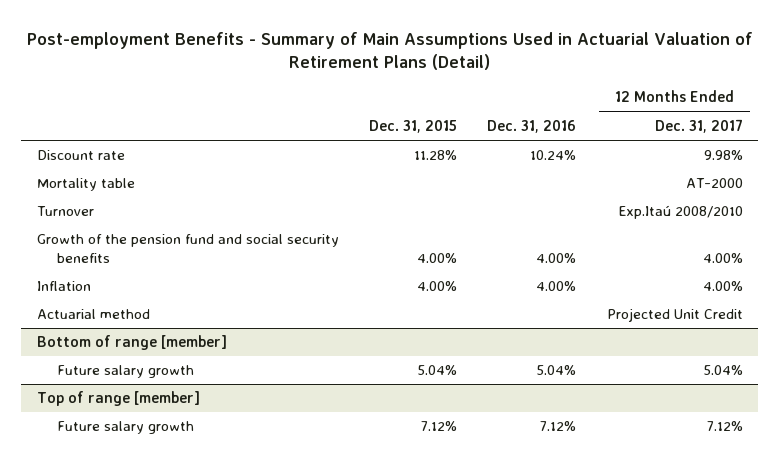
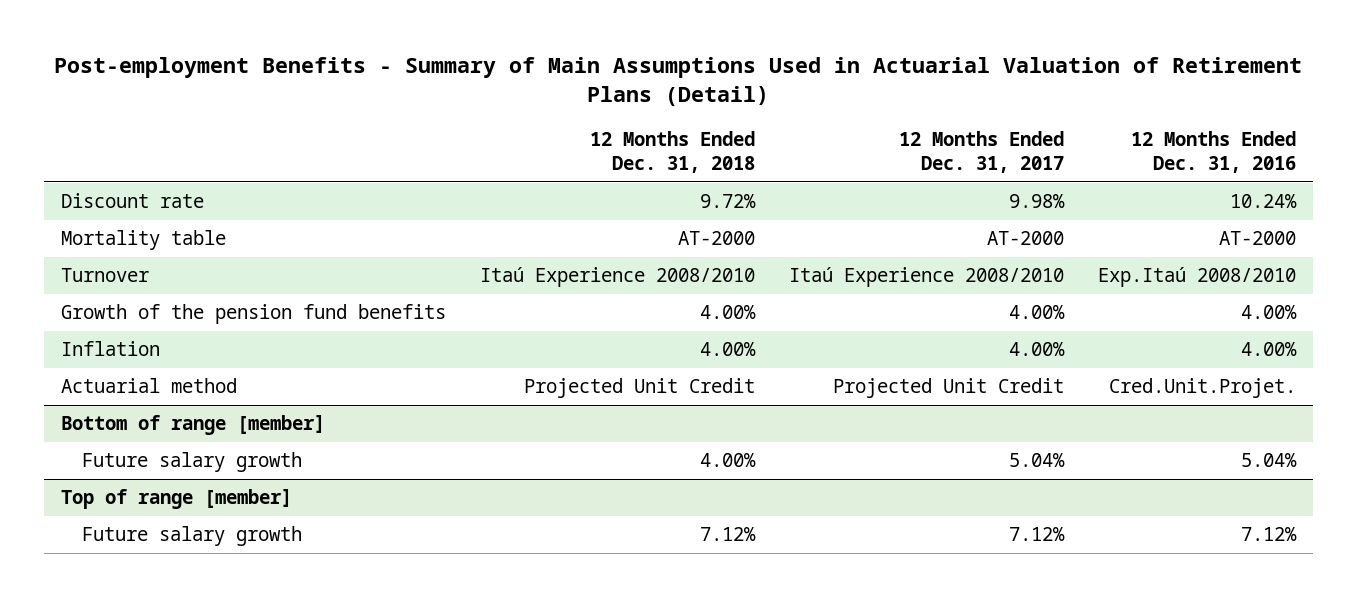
- | Dec. 31, 2015 | Dec. 31, 2016 | 12 Months Ended Dec. 31, 2017
+ | 12 Months Ended Dec. 31, 2018 | 12 Months Ended Dec. 31, 2017 | 12 Months Ended Dec. 31, 2016
- Turnover | | | Exp.Itaú 2008/2010
- Growth of the pension fund and social security benefits | 4.00% | 4.00% | 4.00%
+ Turnover | Itaú Experience 2008/2010 | Itaú Experience 2008/2010 | Exp.Itaú 2008/2010
+ Growth of the pension fund benefits | 4.00% | 4.00% | 4.00%

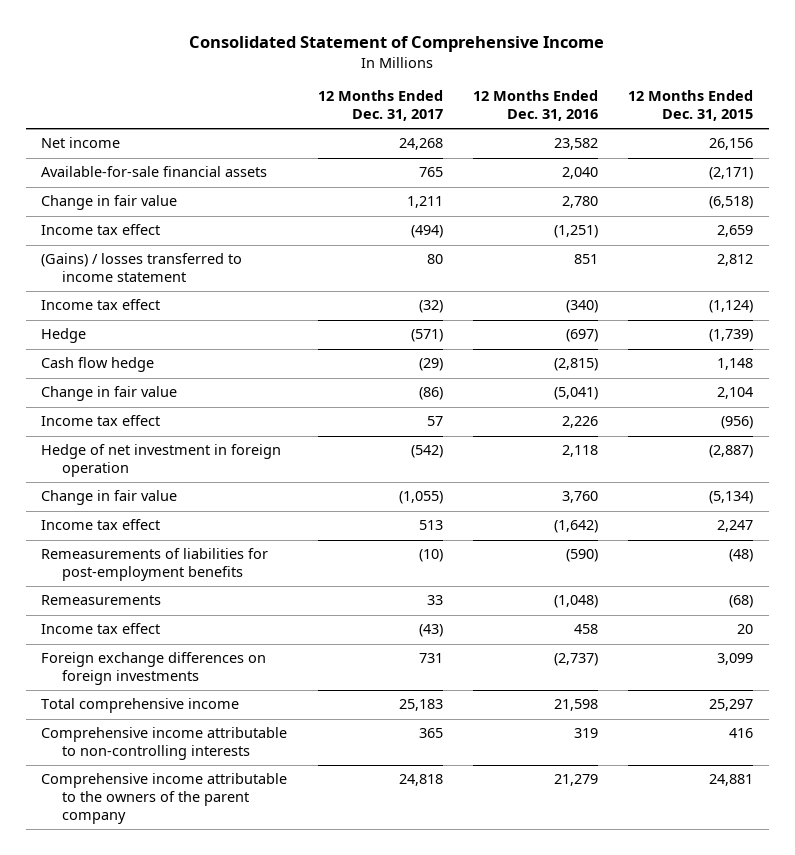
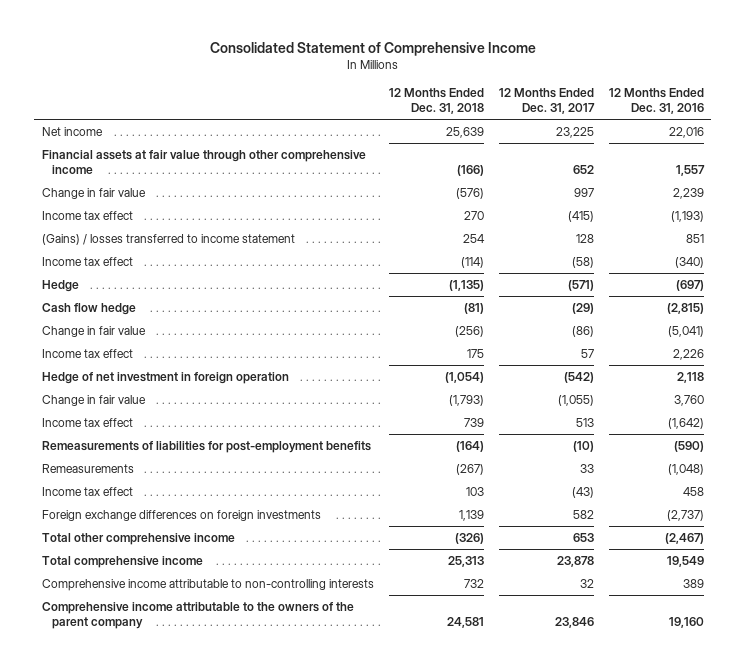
- | 12 Months Ended Dec. 31, 2017 | 12 Months Ended Dec. 31, 2016 | 12 Months Ended Dec. 31, 2015
+ | 12 Months Ended Dec. 31, 2018 | 12 Months Ended Dec. 31, 2017 | 12 Months Ended Dec. 31, 2016
- Net income | 24,268 | 23,582 | 26,156
- Available-for-sale financial assets | 765 | 2,040 | (2,171)
- Change in fair value | 1,211 | 2,780 | (6,518)
- Income tax effect | (494) | (1,251) | 2,659
- (Gains) / losses transferred to income statement | 80 | 851 | 2,812
- Income tax effect | (32) | (340) | (1,124)
+ Net income | 25,639 | 23,225 | 22,016
+ Financial assets at fair value through other comprehensive income | (166) | 652 | 1,557
+ Change in fair value | (576) | 997 | 2,239
+ Income tax effect | 270 | (415) | (1,193)
+ (Gains) / losses transferred to income statement | 254 | 128 | 851
+ Income tax effect | (114) | (58) | (340)
- Foreign exchange differences on foreign investments | 731 | (2,737) | 3,099
- Total comprehensive income | 25,183 | 21,598 | 25,297
- Comprehensive income attributable to non-controlling interests | 365 | 319 | 416
- Comprehensive income attributable to the owners of the parent company | 24,818 | 21,279 | 24,881
+ Foreign exchange differences on foreign investments | 1,139 | 582 | (2,737)
+ Total other comprehensive income | (326) | 653 | (2,467)
+ Total comprehensive income | 25,313 | 23,878 | 19,549
+ Comprehensive income attributable to non-controlling interests | 732 | 32 | 389
+ Comprehensive income attributable to the owners of the parent company | 24,581 | 23,846 | 19,160

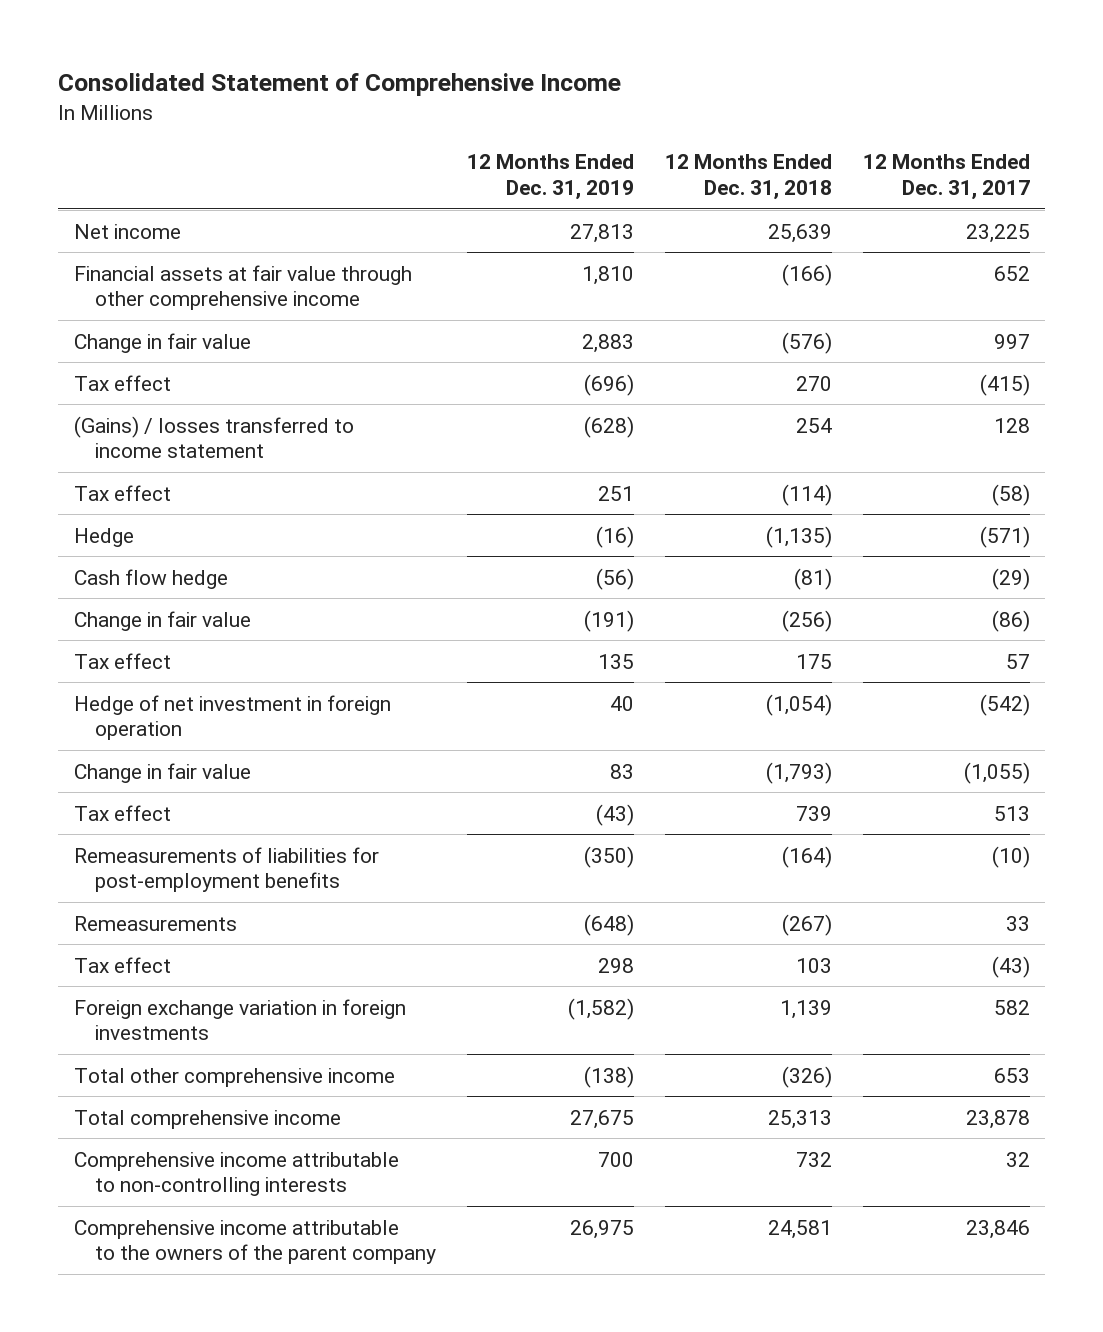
- | 12 Months Ended Dec. 31, 2018 | 12 Months Ended Dec. 31, 2017 | 12 Months Ended Dec. 31, 2016
+ | 12 Months Ended Dec. 31, 2019 | 12 Months Ended Dec. 31, 2018 | 12 Months Ended Dec. 31, 2017
- Income tax effect | 270 | (415) | (1,193)
+ Tax effect | (696) | 270 | (415)
- Income tax effect | (114) | (58) | (340)
+ Tax effect | 251 | (114) | (58)
- Income tax effect | 175 | 57 | 2,226
+ Tax effect | 135 | 175 | 57
- Income tax effect | 739 | 513 | (1,642)
+ Tax effect | (43) | 739 | 513
- Income tax effect | 103 | (43) | 458
- Foreign exchange differences on foreign investments | 1,139 | 582 | (2,737)
+ Tax effect | 298 | 103 | (43)
+ Foreign exchange variation in foreign investments | (1,582) | 1,139 | 582

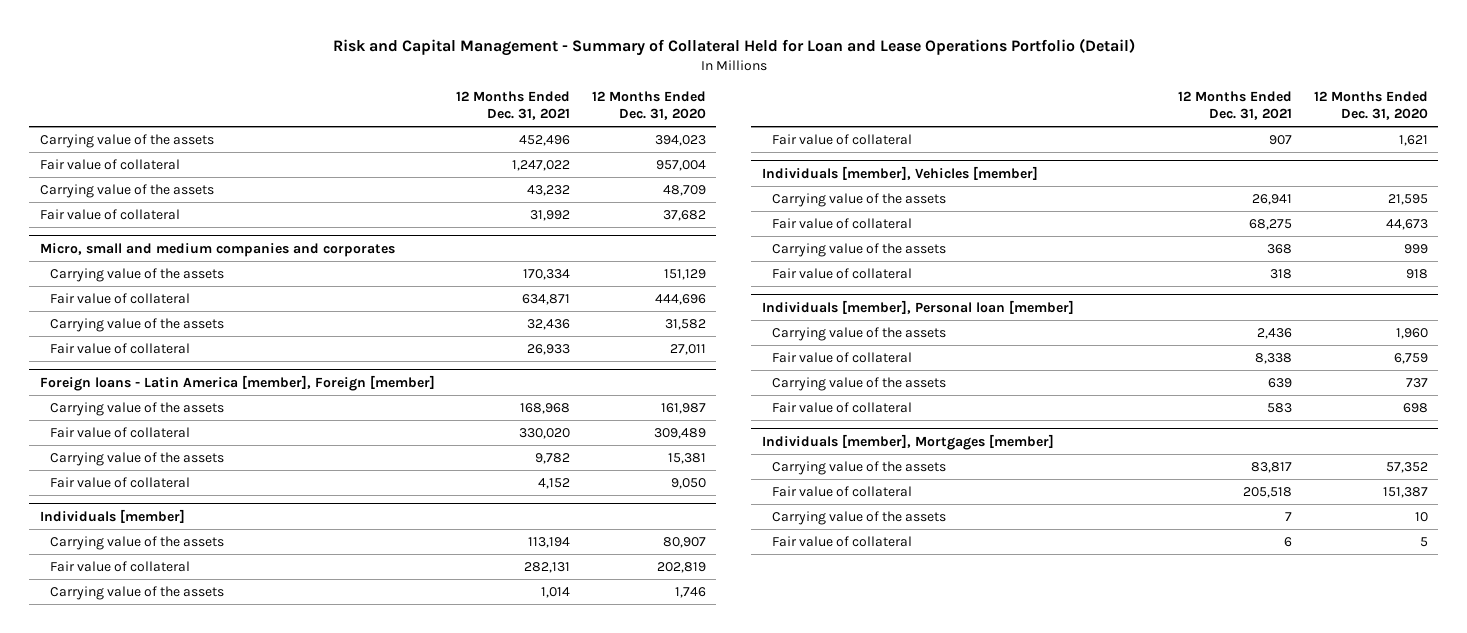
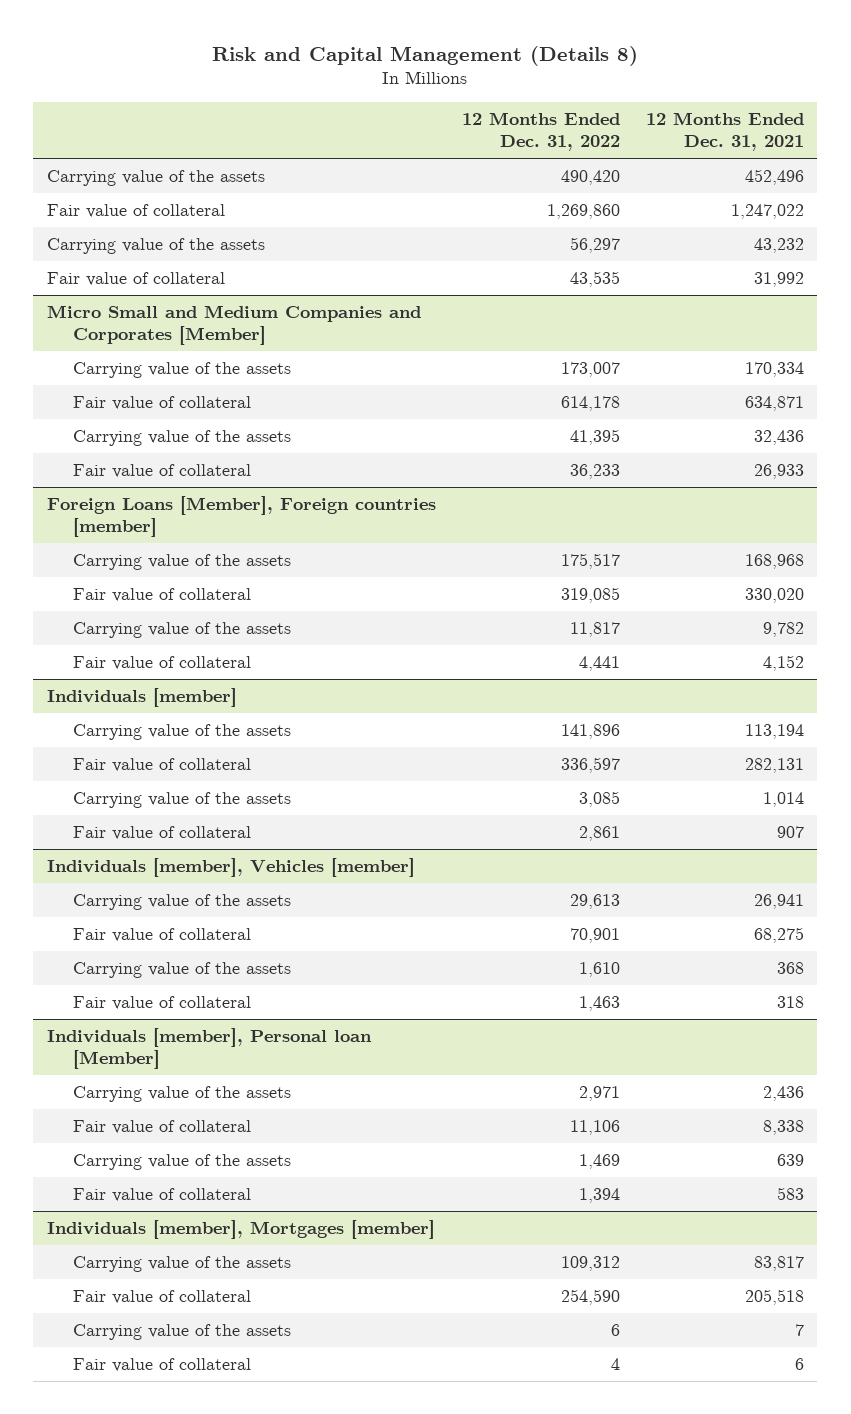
- Risk and Capital Management - Summary of Collateral Held for Loan and Lease Operations Portfolio (Detail)
+ Risk and Capital Management (Details 8)
- | 12 Months Ended Dec. 31, 2021 | 12 Months Ended Dec. 31, 2020
+ | 12 Months Ended Dec. 31, 2022 | 12 Months Ended Dec. 31, 2021
- Micro, small and medium companies and corporates
+ Micro Small and Medium Companies and Corporates [Member]
- Foreign loans - Latin America [member], Foreign [member]
+ Foreign Loans [Member], Foreign countries [member]
- Individuals [member], Personal loan [member]
+ Individuals [member], Personal loan [Member]

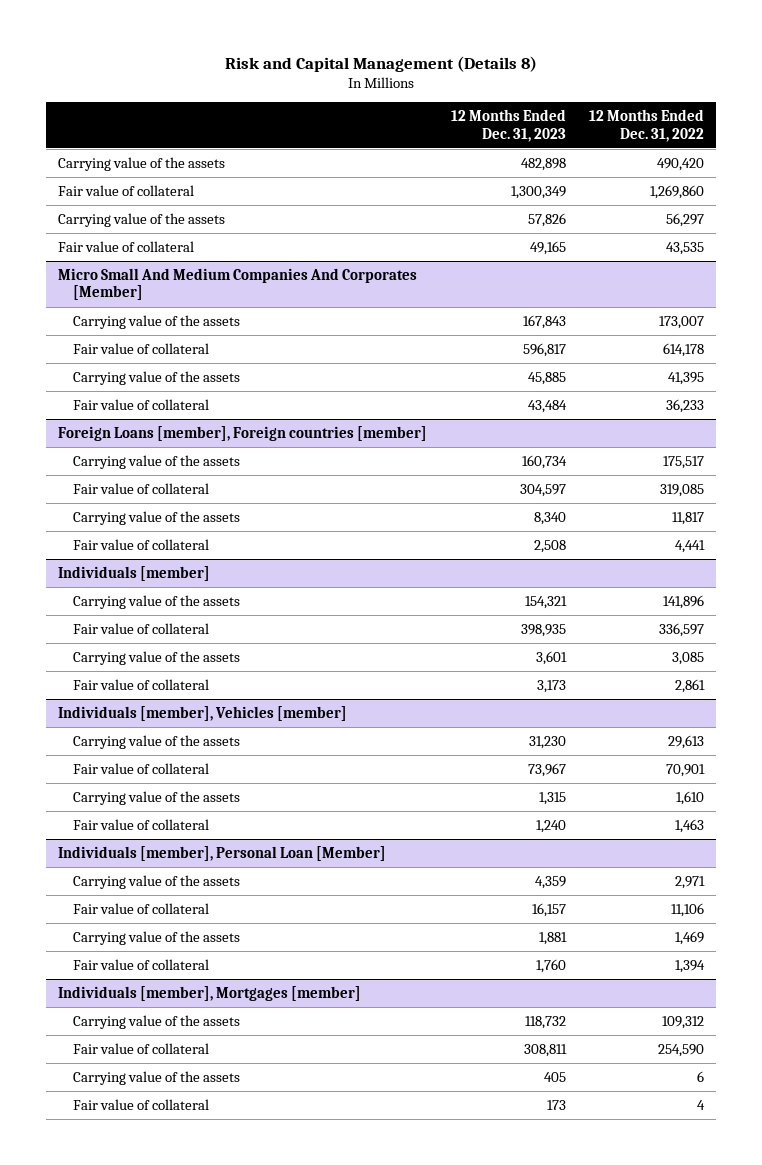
- | 12 Months Ended Dec. 31, 2022 | 12 Months Ended Dec. 31, 2021
+ | 12 Months Ended Dec. 31, 2023 | 12 Months Ended Dec. 31, 2022
- Micro Small and Medium Companies and Corporates [Member]
+ Micro Small And Medium Companies And Corporates [Member]
- Foreign Loans [Member], Foreign countries [member]
+ Foreign Loans [member], Foreign countries [member]
- Individuals [member], Personal loan [Member]
+ Individuals [member], Personal Loan [Member]

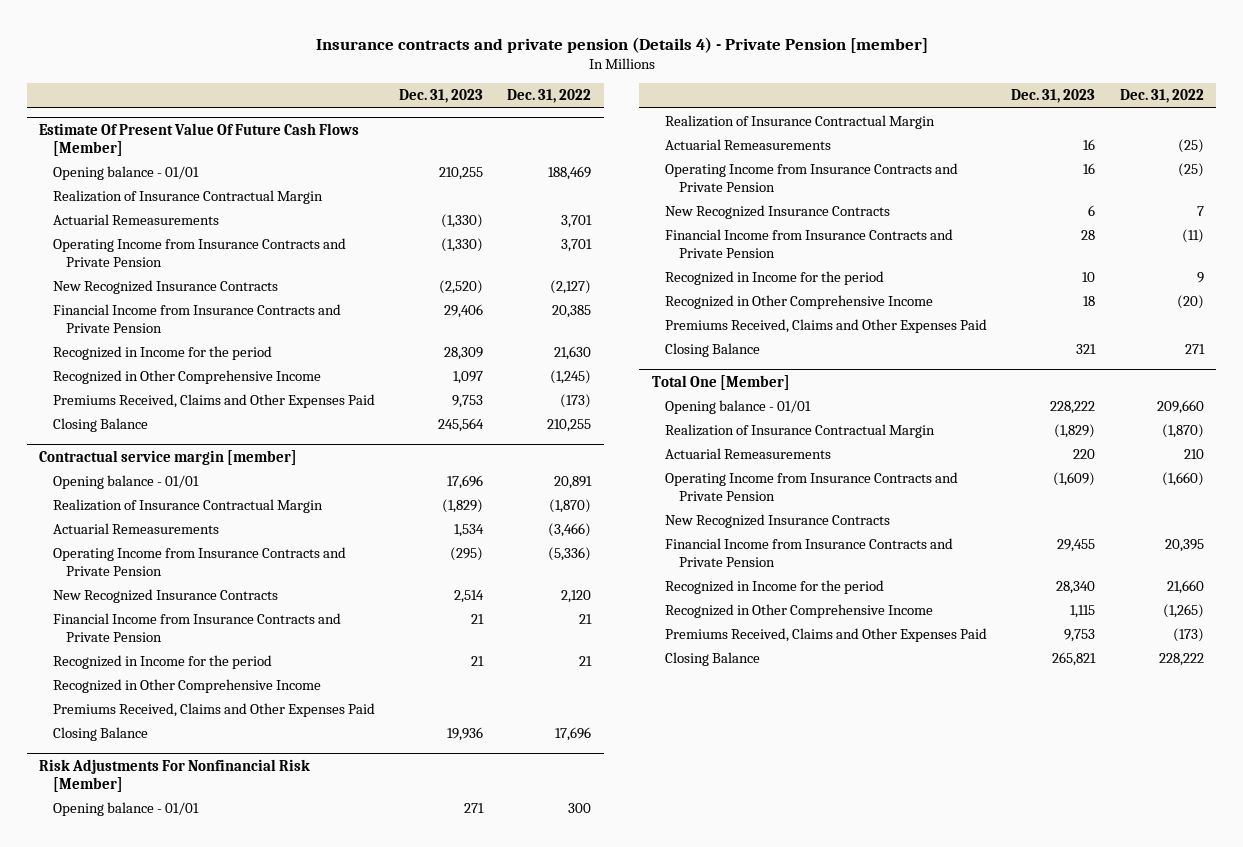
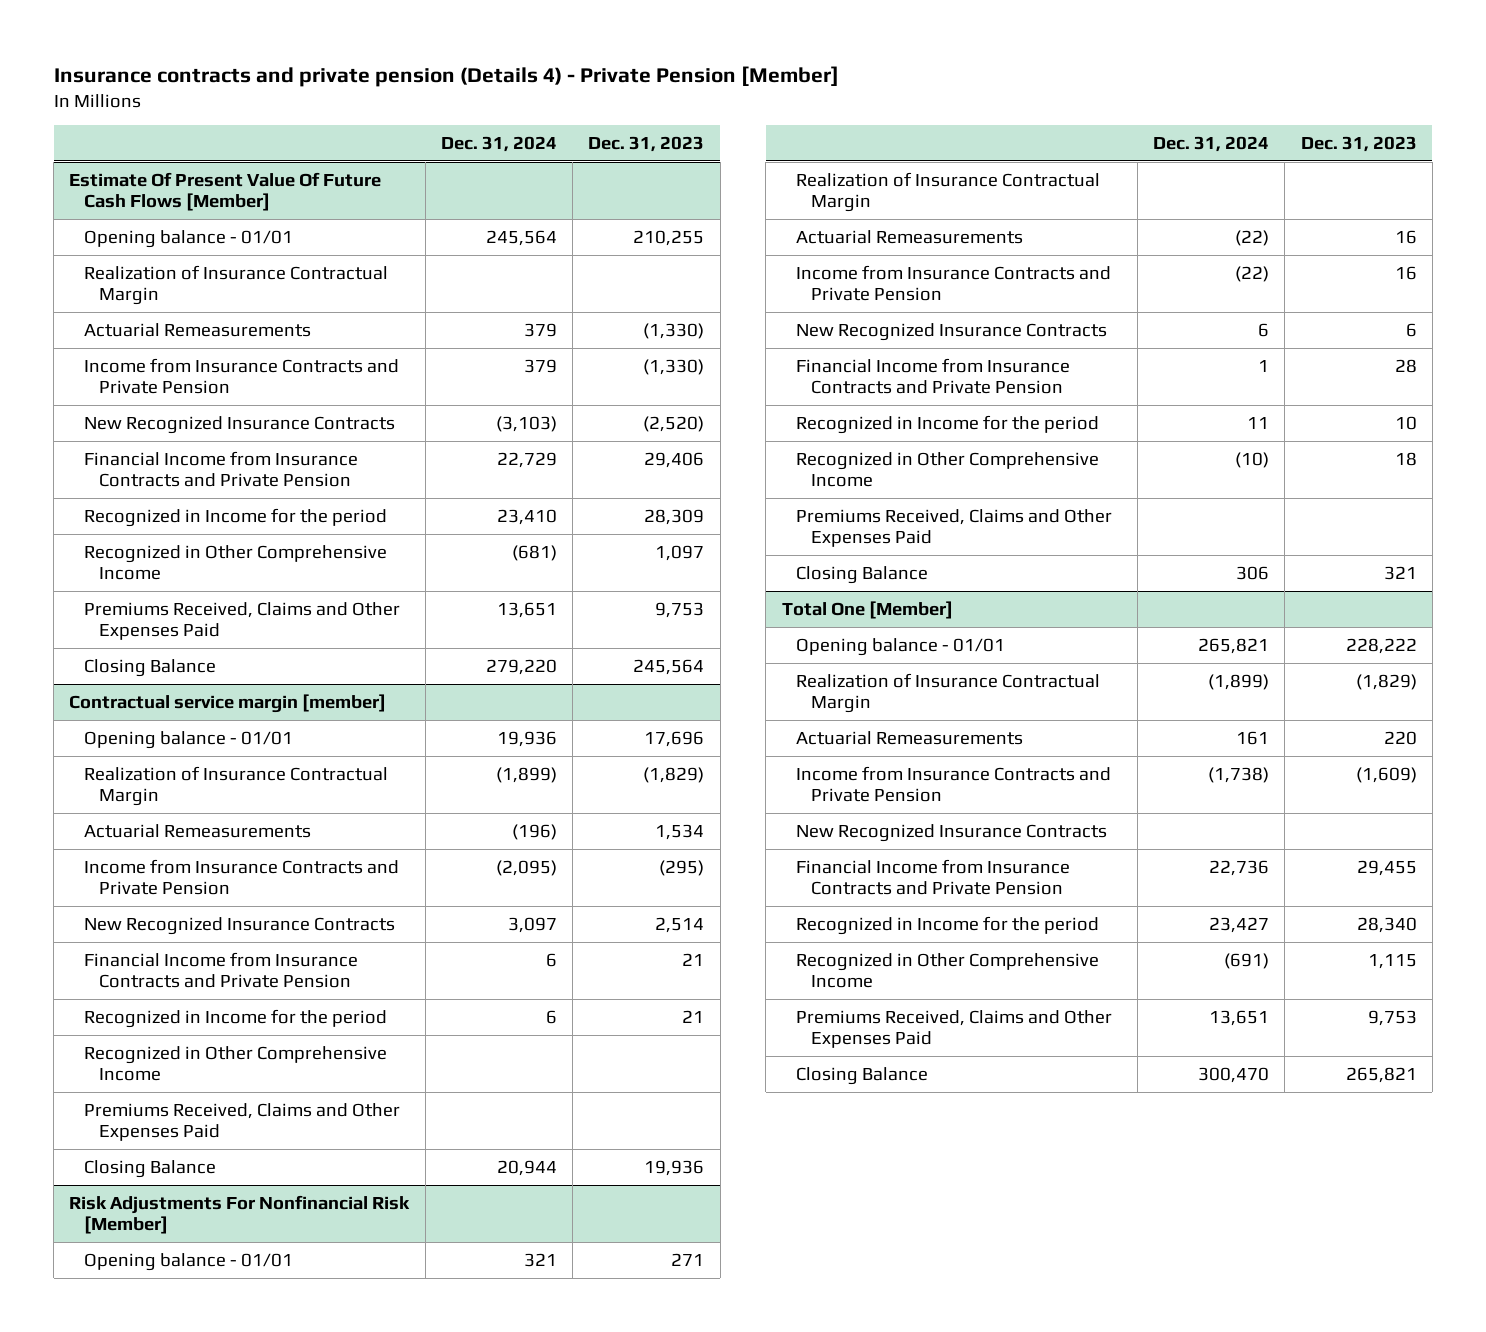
- Insurance contracts and private pension (Details 4) - Private Pension [member]
+ Insurance contracts and private pension (Details 4) - Private Pension [Member]
- | Dec. 31, 2023 | Dec. 31, 2022
+ | Dec. 31, 2024 | Dec. 31, 2023
@ Estimate Of Present Value Of Future Cash Flows [Member]
- Operating Income from Insurance Contracts and Private Pension | (1,330) | 3,701
+ Income from Insurance Contracts and Private Pension | 379 | (1,330)
@ Contractual service margin [member]
- Operating Income from Insurance Contracts and Private Pension | (295) | (5,336)
+ Income from Insurance Contracts and Private Pension | (2,095) | (295)
@ Risk Adjustments For Nonfinancial Risk [Member]
- Operating Income from Insurance Contracts and Private Pension | 16 | (25)
+ Income from Insurance Contracts and Private Pension | (22) | 16
@ Total One [Member]
- Operating Income from Insurance Contracts and Private Pension | (1,609) | (1,660)
+ Income from Insurance Contracts and Private Pension | (1,738) | (1,609)

